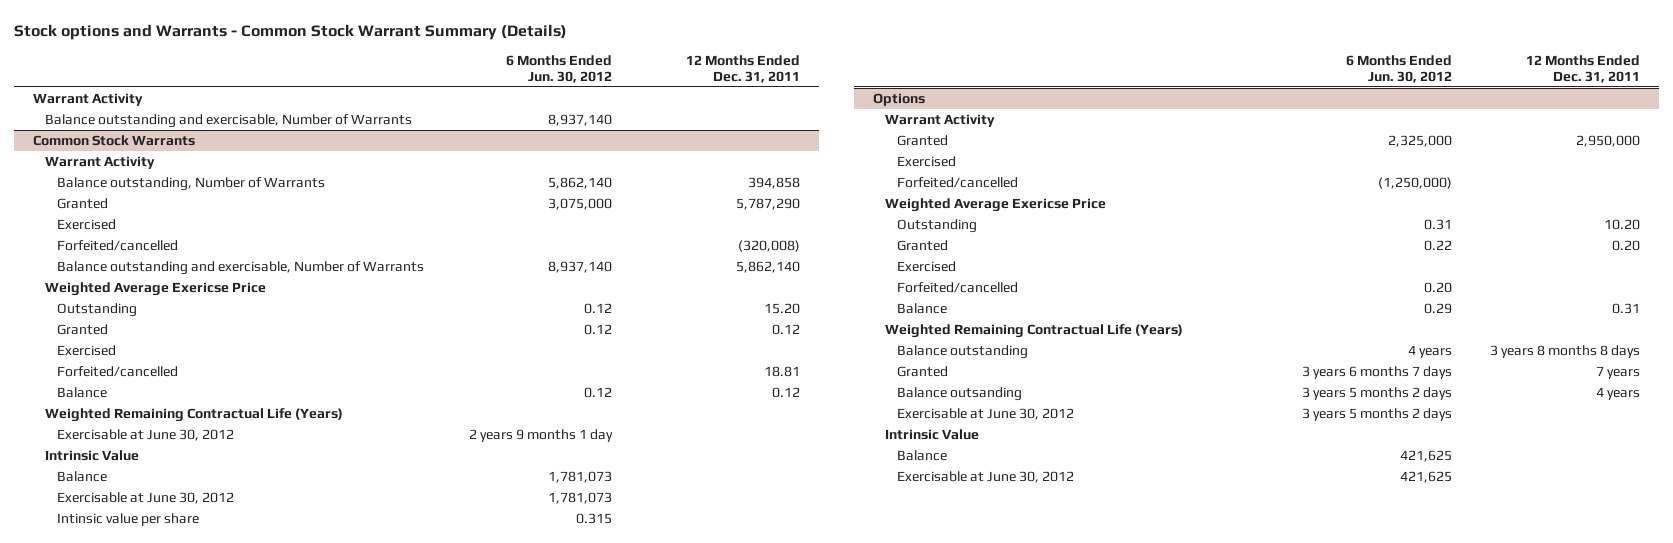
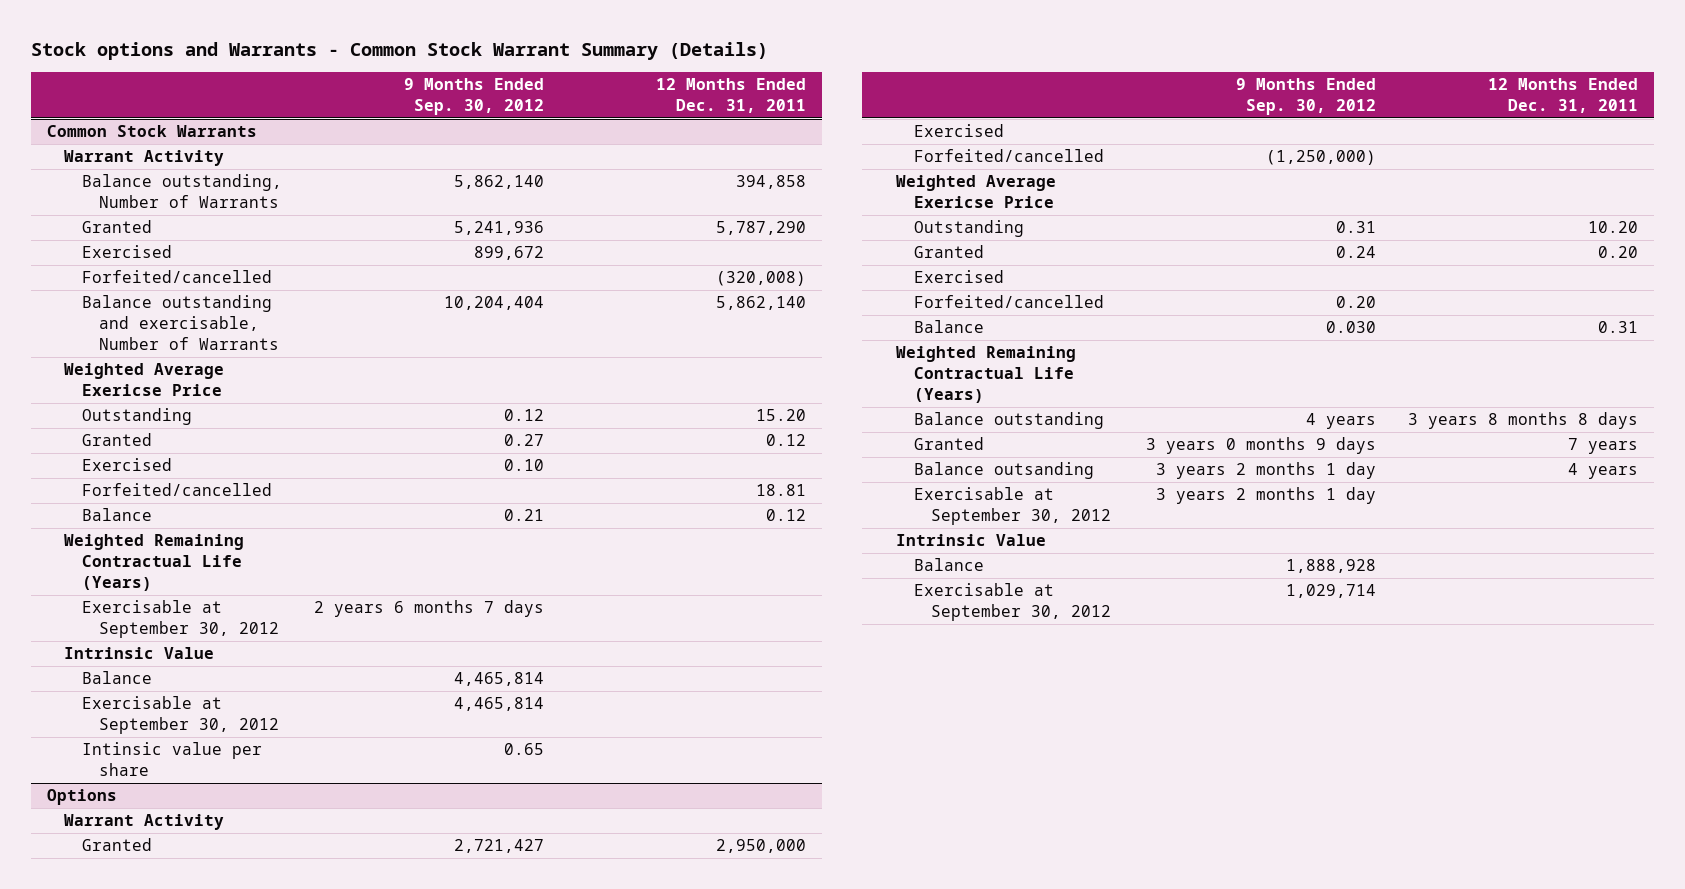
- | 6 Months Ended Jun. 30, 2012 | 12 Months Ended Dec. 31, 2011
+ | 9 Months Ended Sep. 30, 2012 | 12 Months Ended Dec. 31, 2011
- Warrant Activity
- Balance outstanding and exercisable, Number of Warrants | 8,937,140 |
@ Common Stock Warrants
- Exercisable at June 30, 2012 | 2 years 9 months 1 day |
+ Exercisable at September 30, 2012 | 2 years 6 months 7 days |
- Exercisable at June 30, 2012 | 1,781,073 |
+ Exercisable at September 30, 2012 | 4,465,814 |
@ Options
- Exercisable at June 30, 2012 | 3 years 5 months 2 days |
+ Exercisable at September 30, 2012 | 3 years 2 months 1 day |
- Exercisable at June 30, 2012 | 421,625 |
+ Exercisable at September 30, 2012 | 1,029,714 |

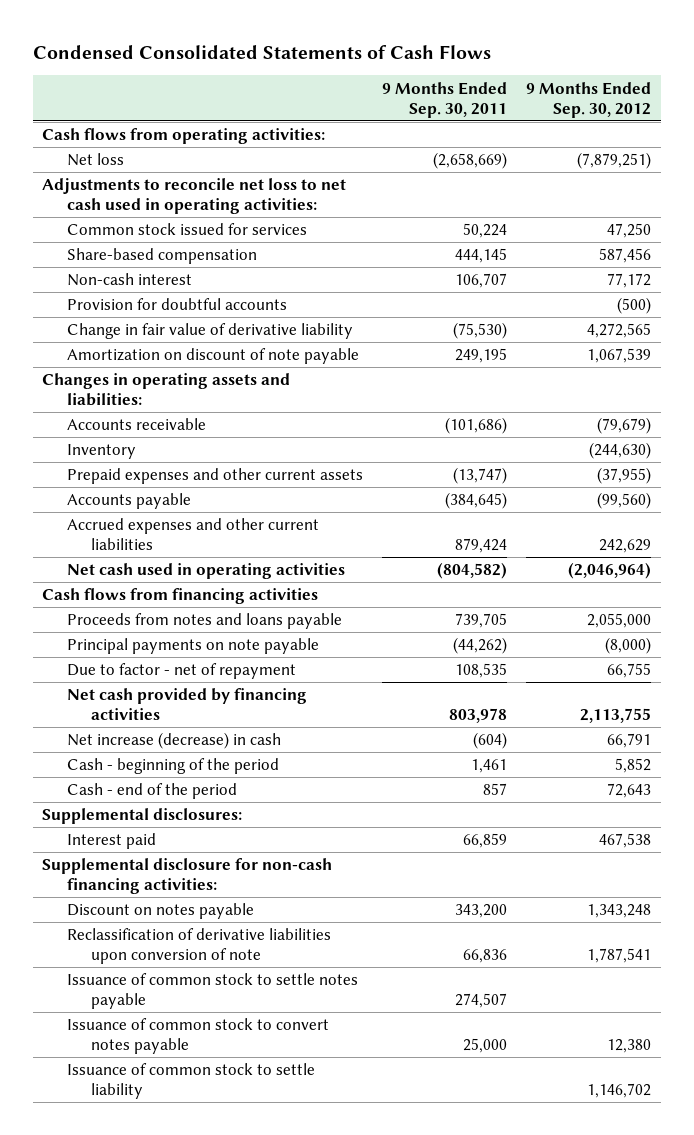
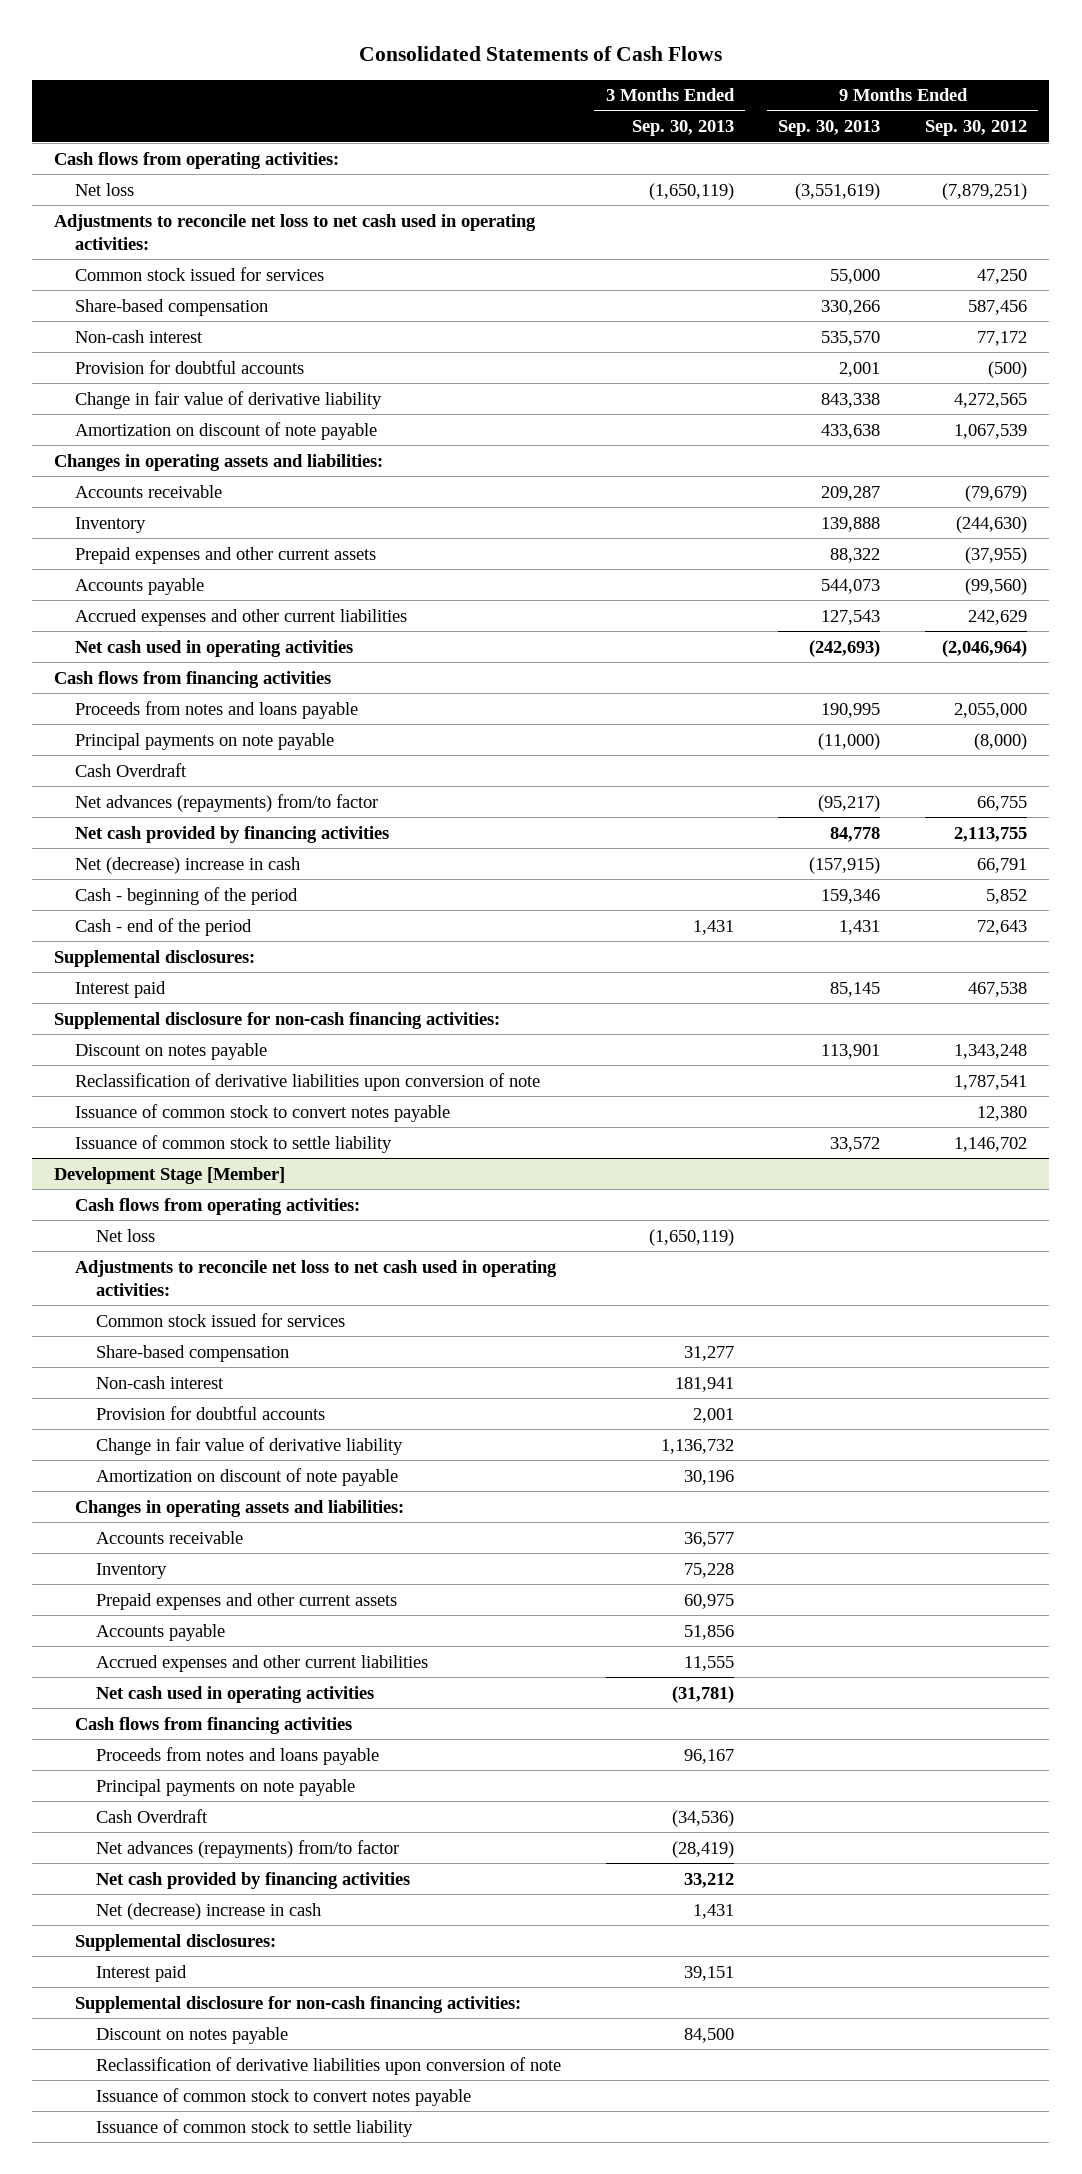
- Condensed Consolidated Statements of Cash Flows
+ Consolidated Statements of Cash Flows
- | 9 Months Ended Sep. 30, 2011 | 9 Months Ended Sep. 30, 2012
+ | 3 Months Ended Sep. 30, 2013 | 9 Months Ended Sep. 30, 2013 | 9 Months Ended Sep. 30, 2012
- Due to factor - net of repayment | 108,535 | 66,755
+ Cash Overdraft
+ Net advances (repayments) from/to factor | | (95,217) | 66,755
- Net increase (decrease) in cash | (604) | 66,791
+ Net (decrease) increase in cash | | (157,915) | 66,791
- Issuance of common stock to settle notes payable | 274,507 |
+ Development Stage [Member]
+ Cash flows from operating activities:
+ Net loss | (1,650,119) | |
+ Adjustments to reconcile net loss to net cash used in operating activities:
+ Common stock issued for services
+ Share-based compensation | 31,277 | |
+ Non-cash interest | 181,941 | |
+ Provision for doubtful accounts | 2,001 | |
+ Change in fair value of derivative liability | 1,136,732 | |
+ Amortization on discount of note payable | 30,196 | |
+ Changes in operating assets and liabilities:
+ Accounts receivable | 36,577 | |
+ Inventory | 75,228 | |
+ Prepaid expenses and other current assets | 60,975 | |
+ Accounts payable | 51,856 | |
+ Accrued expenses and other current liabilities | 11,555 | |
+ Net cash used in operating activities | (31,781) | |
+ Cash flows from financing activities
+ Proceeds from notes and loans payable | 96,167 | |
+ Principal payments on note payable
+ Cash Overdraft | (34,536) | |
+ Net advances (repayments) from/to factor | (28,419) | |
+ Net cash provided by financing activities | 33,212 | |
+ Net (decrease) increase in cash | 1,431 | |
+ Supplemental disclosures:
+ Interest paid | 39,151 | |
+ Supplemental disclosure for non-cash financing activities:
+ Discount on notes payable | 84,500 | |
+ Reclassification of derivative liabilities upon conversion of note
+ Issuance of common stock to convert notes payable
+ Issuance of common stock to settle liability

